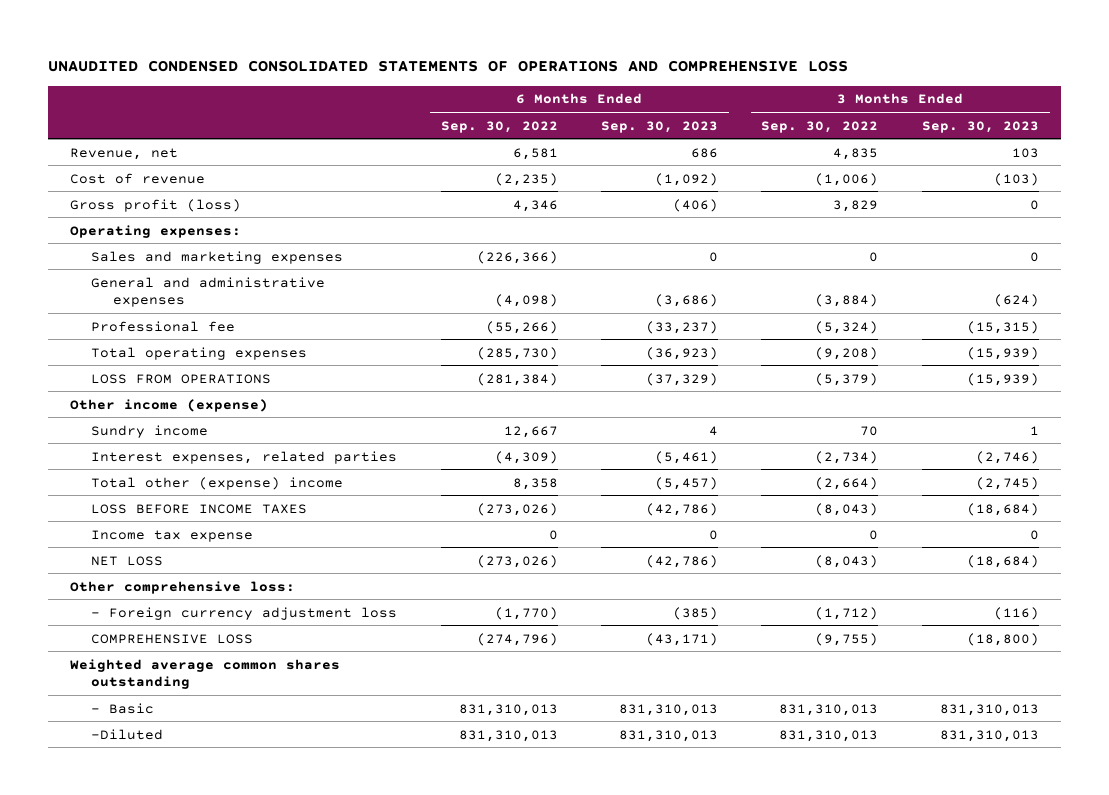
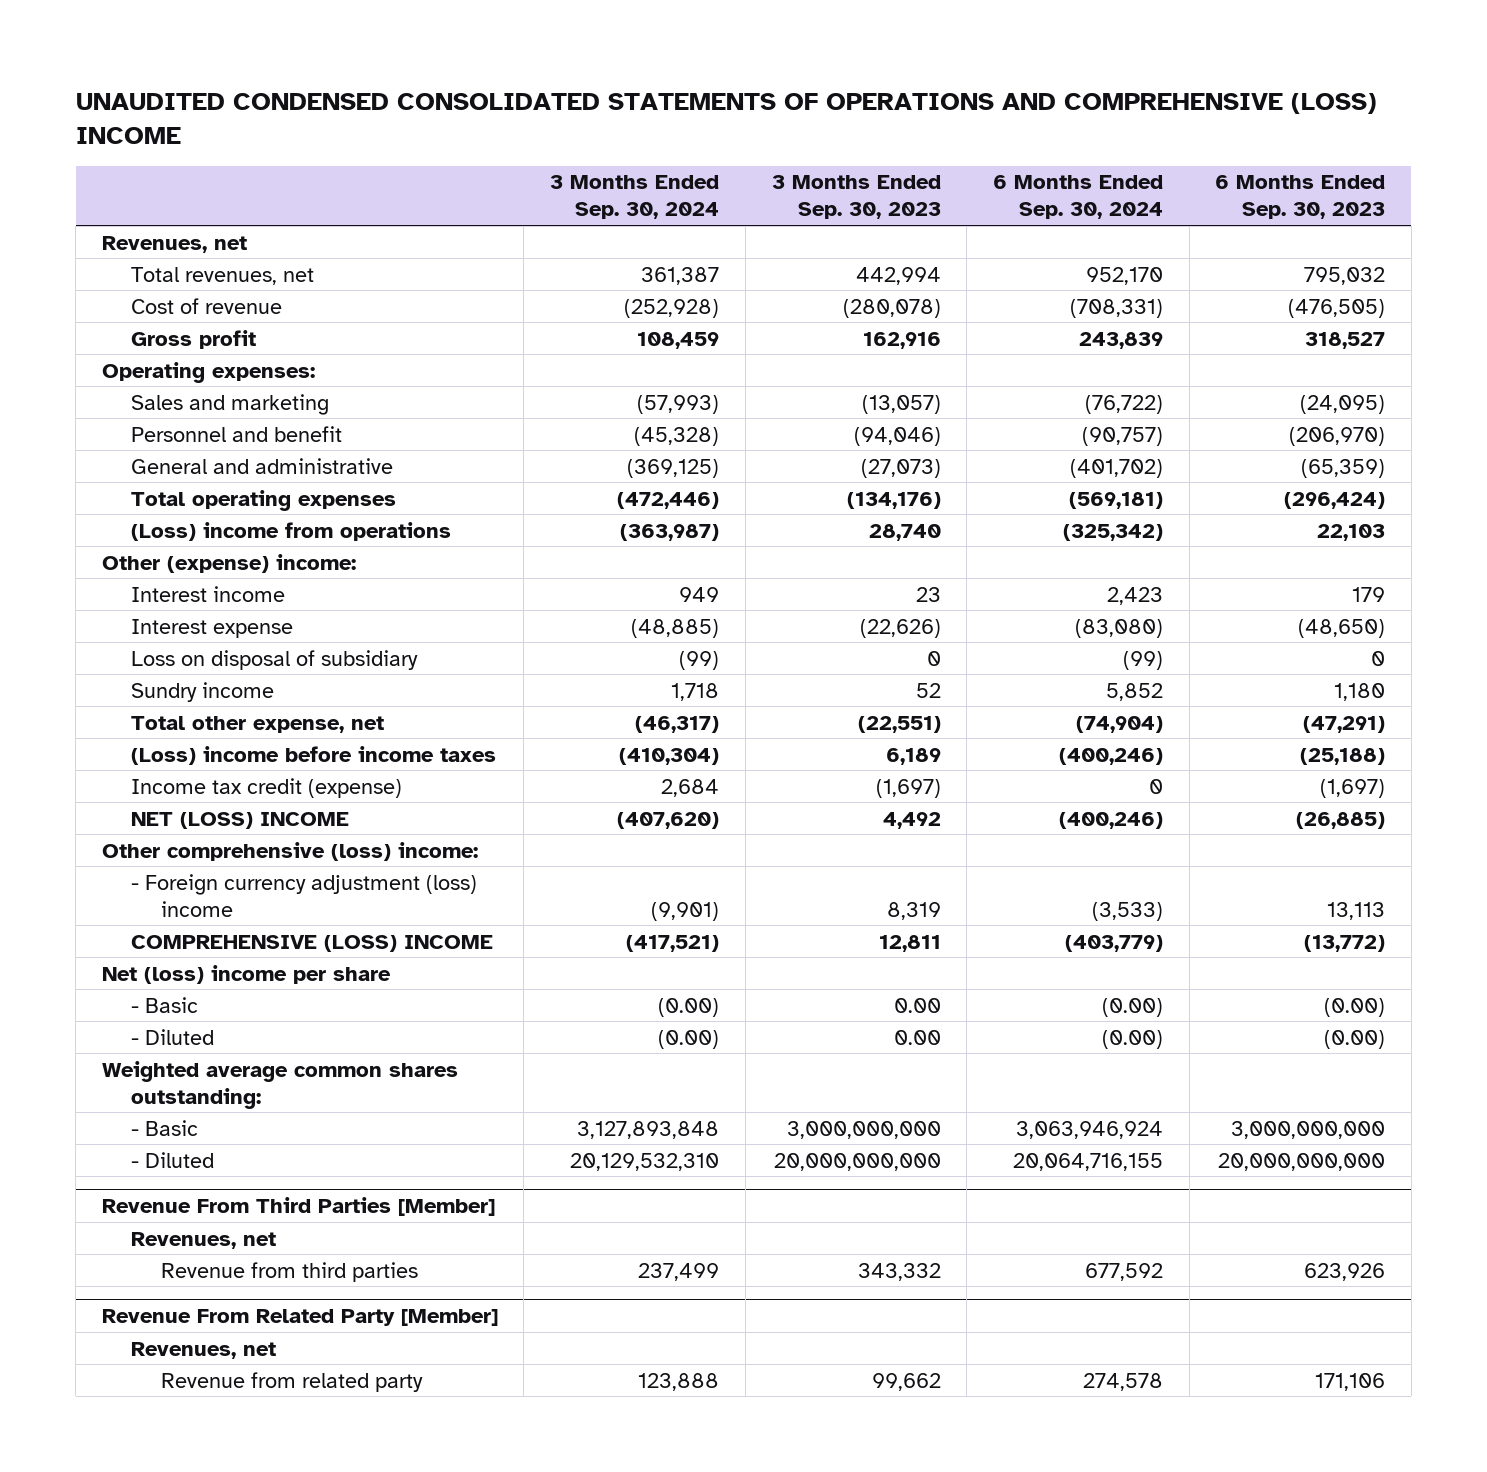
- UNAUDITED CONDENSED CONSOLIDATED STATEMENTS OF OPERATIONS AND COMPREHENSIVE LOSS
+ UNAUDITED CONDENSED CONSOLIDATED STATEMENTS OF OPERATIONS AND COMPREHENSIVE (LOSS) INCOME
- | 6 Months Ended Sep. 30, 2022 | 6 Months Ended Sep. 30, 2023 | 3 Months Ended Sep. 30, 2022 | 3 Months Ended Sep. 30, 2023
+ | 3 Months Ended Sep. 30, 2024 | 3 Months Ended Sep. 30, 2023 | 6 Months Ended Sep. 30, 2024 | 6 Months Ended Sep. 30, 2023
- Revenue, net | 6,581 | 686 | 4,835 | 103
- Cost of revenue | (2,235) | (1,092) | (1,006) | (103)
- Gross profit (loss) | 4,346 | (406) | 3,829 | 0
+ Revenues, net
+ Total revenues, net | 361,387 | 442,994 | 952,170 | 795,032
+ Cost of revenue | (252,928) | (280,078) | (708,331) | (476,505)
+ Gross profit | 108,459 | 162,916 | 243,839 | 318,527
- Sales and marketing expenses | (226,366) | 0 | 0 | 0
- General and administrative expenses | (4,098) | (3,686) | (3,884) | (624)
- Professional fee | (55,266) | (33,237) | (5,324) | (15,315)
- Total operating expenses | (285,730) | (36,923) | (9,208) | (15,939)
- LOSS FROM OPERATIONS | (281,384) | (37,329) | (5,379) | (15,939)
- Other income (expense)
- Sundry income | 12,667 | 4 | 70 | 1
- Interest expenses, related parties | (4,309) | (5,461) | (2,734) | (2,746)
- Total other (expense) income | 8,358 | (5,457) | (2,664) | (2,745)
- LOSS BEFORE INCOME TAXES | (273,026) | (42,786) | (8,043) | (18,684)
- Income tax expense | 0 | 0 | 0 | 0
- NET LOSS | (273,026) | (42,786) | (8,043) | (18,684)
- Other comprehensive loss:
- - Foreign currency adjustment loss | (1,770) | (385) | (1,712) | (116)
- COMPREHENSIVE LOSS | (274,796) | (43,171) | (9,755) | (18,800)
- Weighted average common shares outstanding
- - Basic | 831,310,013 | 831,310,013 | 831,310,013 | 831,310,013
- -Diluted | 831,310,013 | 831,310,013 | 831,310,013 | 831,310,013
+ Sales and marketing | (57,993) | (13,057) | (76,722) | (24,095)
+ Personnel and benefit | (45,328) | (94,046) | (90,757) | (206,970)
+ General and administrative | (369,125) | (27,073) | (401,702) | (65,359)
+ Total operating expenses | (472,446) | (134,176) | (569,181) | (296,424)
+ (Loss) income from operations | (363,987) | 28,740 | (325,342) | 22,103
+ Other (expense) income:
+ Interest income | 949 | 23 | 2,423 | 179
+ Interest expense | (48,885) | (22,626) | (83,080) | (48,650)
+ Loss on disposal of subsidiary | (99) | 0 | (99) | 0
+ Sundry income | 1,718 | 52 | 5,852 | 1,180
+ Total other expense, net | (46,317) | (22,551) | (74,904) | (47,291)
+ (Loss) income before income taxes | (410,304) | 6,189 | (400,246) | (25,188)
+ Income tax credit (expense) | 2,684 | (1,697) | 0 | (1,697)
+ NET (LOSS) INCOME | (407,620) | 4,492 | (400,246) | (26,885)
+ Other comprehensive (loss) income:
+ - Foreign currency adjustment (loss) income | (9,901) | 8,319 | (3,533) | 13,113
+ COMPREHENSIVE (LOSS) INCOME | (417,521) | 12,811 | (403,779) | (13,772)
+ Net (loss) income per share
+ - Basic | (0.00) | 0.00 | (0.00) | (0.00)
+ - Diluted | (0.00) | 0.00 | (0.00) | (0.00)
+ Weighted average common shares outstanding:
+ - Basic | 3,127,893,848 | 3,000,000,000 | 3,063,946,924 | 3,000,000,000
+ - Diluted | 20,129,532,310 | 20,000,000,000 | 20,064,716,155 | 20,000,000,000
+ Revenue From Third Parties [Member]
+ Revenues, net
+ Revenue from third parties | 237,499 | 343,332 | 677,592 | 623,926
+ Revenue From Related Party [Member]
+ Revenues, net
+ Revenue from related party | 123,888 | 99,662 | 274,578 | 171,106

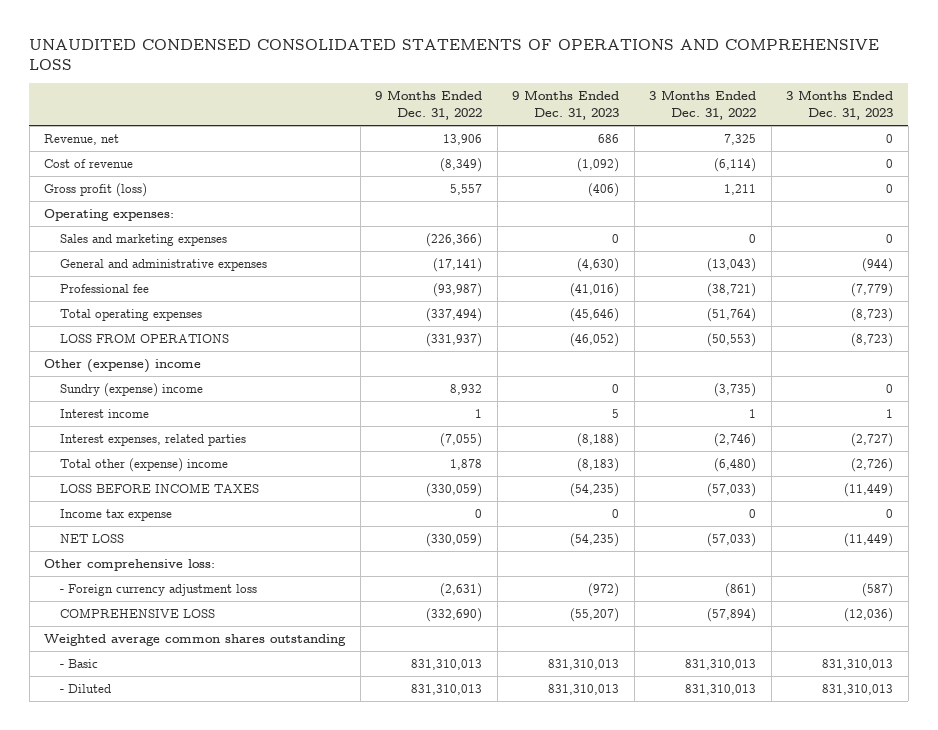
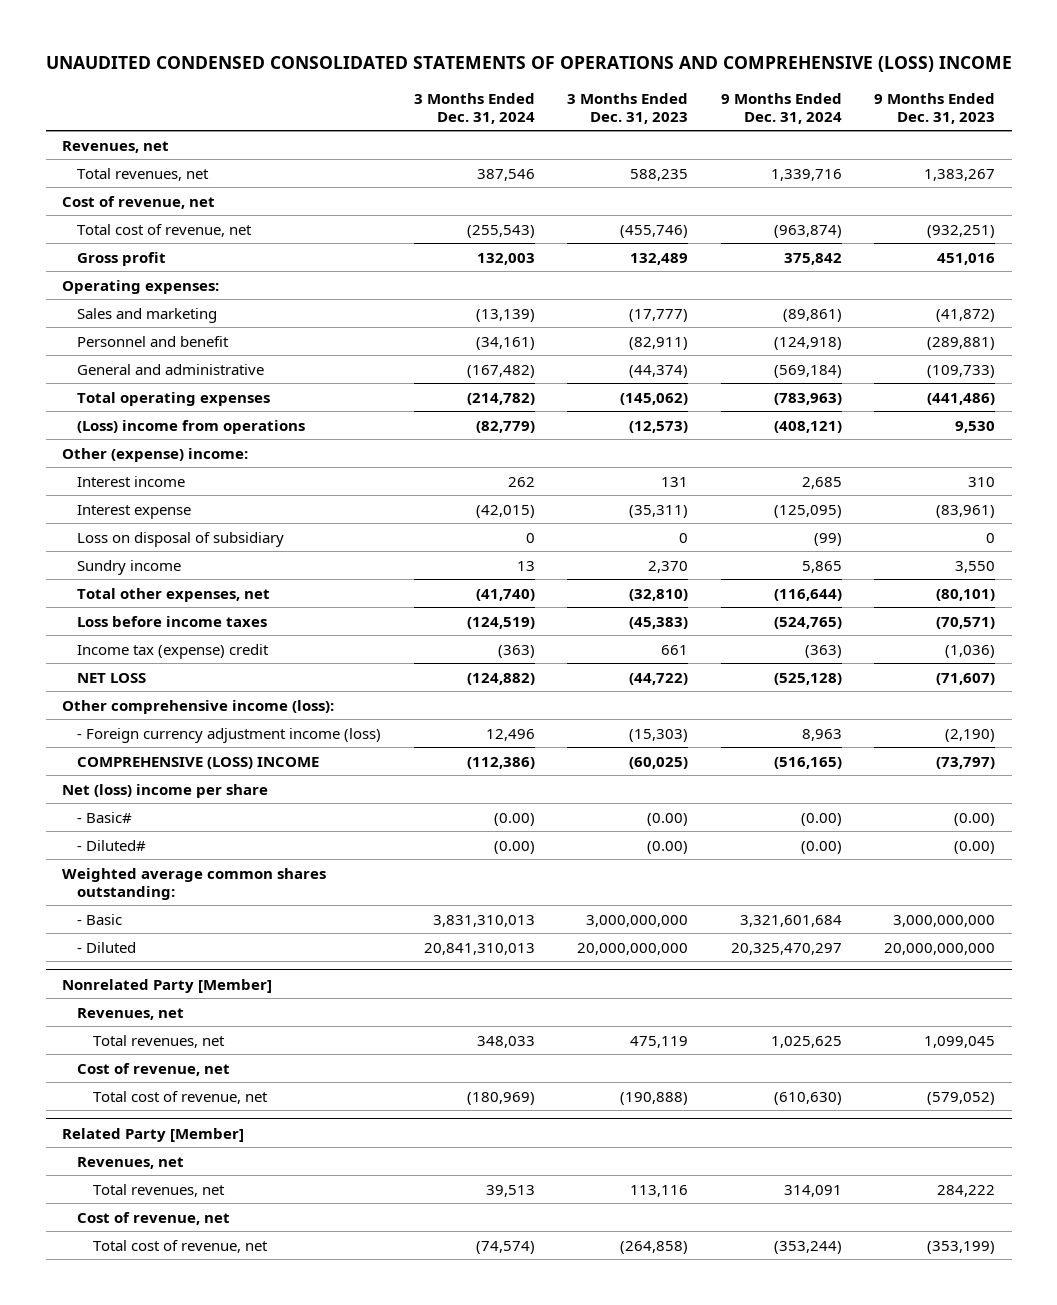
- UNAUDITED CONDENSED CONSOLIDATED STATEMENTS OF OPERATIONS AND COMPREHENSIVE LOSS
+ UNAUDITED CONDENSED CONSOLIDATED STATEMENTS OF OPERATIONS AND COMPREHENSIVE (LOSS) INCOME
- | 9 Months Ended Dec. 31, 2022 | 9 Months Ended Dec. 31, 2023 | 3 Months Ended Dec. 31, 2022 | 3 Months Ended Dec. 31, 2023
+ | 3 Months Ended Dec. 31, 2024 | 3 Months Ended Dec. 31, 2023 | 9 Months Ended Dec. 31, 2024 | 9 Months Ended Dec. 31, 2023
- Revenue, net | 13,906 | 686 | 7,325 | 0
- Cost of revenue | (8,349) | (1,092) | (6,114) | 0
- Gross profit (loss) | 5,557 | (406) | 1,211 | 0
+ Revenues, net
+ Total revenues, net | 387,546 | 588,235 | 1,339,716 | 1,383,267
+ Cost of revenue, net
+ Total cost of revenue, net | (255,543) | (455,746) | (963,874) | (932,251)
+ Gross profit | 132,003 | 132,489 | 375,842 | 451,016
- Sales and marketing expenses | (226,366) | 0 | 0 | 0
- General and administrative expenses | (17,141) | (4,630) | (13,043) | (944)
- Professional fee | (93,987) | (41,016) | (38,721) | (7,779)
- Total operating expenses | (337,494) | (45,646) | (51,764) | (8,723)
- LOSS FROM OPERATIONS | (331,937) | (46,052) | (50,553) | (8,723)
- Other (expense) income
- Sundry (expense) income | 8,932 | 0 | (3,735) | 0
- Interest income | 1 | 5 | 1 | 1
- Interest expenses, related parties | (7,055) | (8,188) | (2,746) | (2,727)
- Total other (expense) income | 1,878 | (8,183) | (6,480) | (2,726)
- LOSS BEFORE INCOME TAXES | (330,059) | (54,235) | (57,033) | (11,449)
- Income tax expense | 0 | 0 | 0 | 0
- NET LOSS | (330,059) | (54,235) | (57,033) | (11,449)
- Other comprehensive loss:
- - Foreign currency adjustment loss | (2,631) | (972) | (861) | (587)
- COMPREHENSIVE LOSS | (332,690) | (55,207) | (57,894) | (12,036)
- Weighted average common shares outstanding
- - Basic | 831,310,013 | 831,310,013 | 831,310,013 | 831,310,013
- - Diluted | 831,310,013 | 831,310,013 | 831,310,013 | 831,310,013
+ Sales and marketing | (13,139) | (17,777) | (89,861) | (41,872)
+ Personnel and benefit | (34,161) | (82,911) | (124,918) | (289,881)
+ General and administrative | (167,482) | (44,374) | (569,184) | (109,733)
+ Total operating expenses | (214,782) | (145,062) | (783,963) | (441,486)
+ (Loss) income from operations | (82,779) | (12,573) | (408,121) | 9,530
+ Other (expense) income:
+ Interest income | 262 | 131 | 2,685 | 310
+ Interest expense | (42,015) | (35,311) | (125,095) | (83,961)
+ Loss on disposal of subsidiary | 0 | 0 | (99) | 0
+ Sundry income | 13 | 2,370 | 5,865 | 3,550
+ Total other expenses, net | (41,740) | (32,810) | (116,644) | (80,101)
+ Loss before income taxes | (124,519) | (45,383) | (524,765) | (70,571)
+ Income tax (expense) credit | (363) | 661 | (363) | (1,036)
+ NET LOSS | (124,882) | (44,722) | (525,128) | (71,607)
+ Other comprehensive income (loss):
+ - Foreign currency adjustment income (loss) | 12,496 | (15,303) | 8,963 | (2,190)
+ COMPREHENSIVE (LOSS) INCOME | (112,386) | (60,025) | (516,165) | (73,797)
+ Net (loss) income per share
+ - Basic# | (0.00) | (0.00) | (0.00) | (0.00)
+ - Diluted# | (0.00) | (0.00) | (0.00) | (0.00)
+ Weighted average common shares outstanding:
+ - Basic | 3,831,310,013 | 3,000,000,000 | 3,321,601,684 | 3,000,000,000
+ - Diluted | 20,841,310,013 | 20,000,000,000 | 20,325,470,297 | 20,000,000,000
+ Nonrelated Party [Member]
+ Revenues, net
+ Total revenues, net | 348,033 | 475,119 | 1,025,625 | 1,099,045
+ Cost of revenue, net
+ Total cost of revenue, net | (180,969) | (190,888) | (610,630) | (579,052)
+ Related Party [Member]
+ Revenues, net
+ Total revenues, net | 39,513 | 113,116 | 314,091 | 284,222
+ Cost of revenue, net
+ Total cost of revenue, net | (74,574) | (264,858) | (353,244) | (353,199)

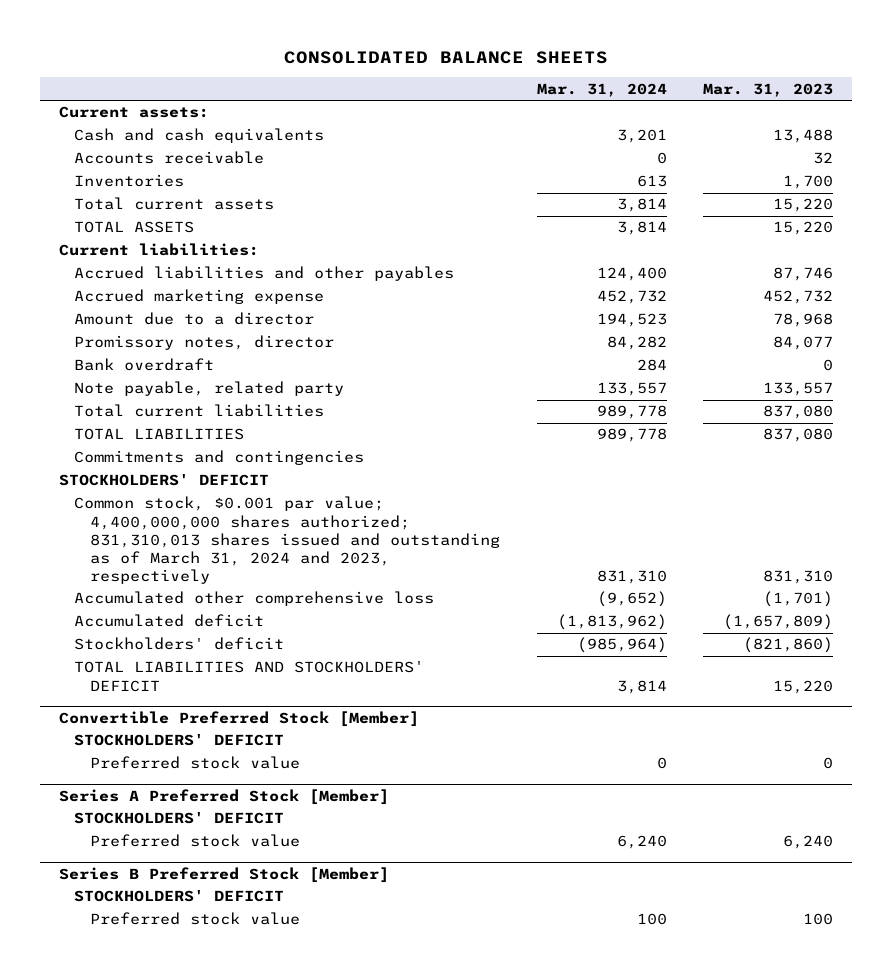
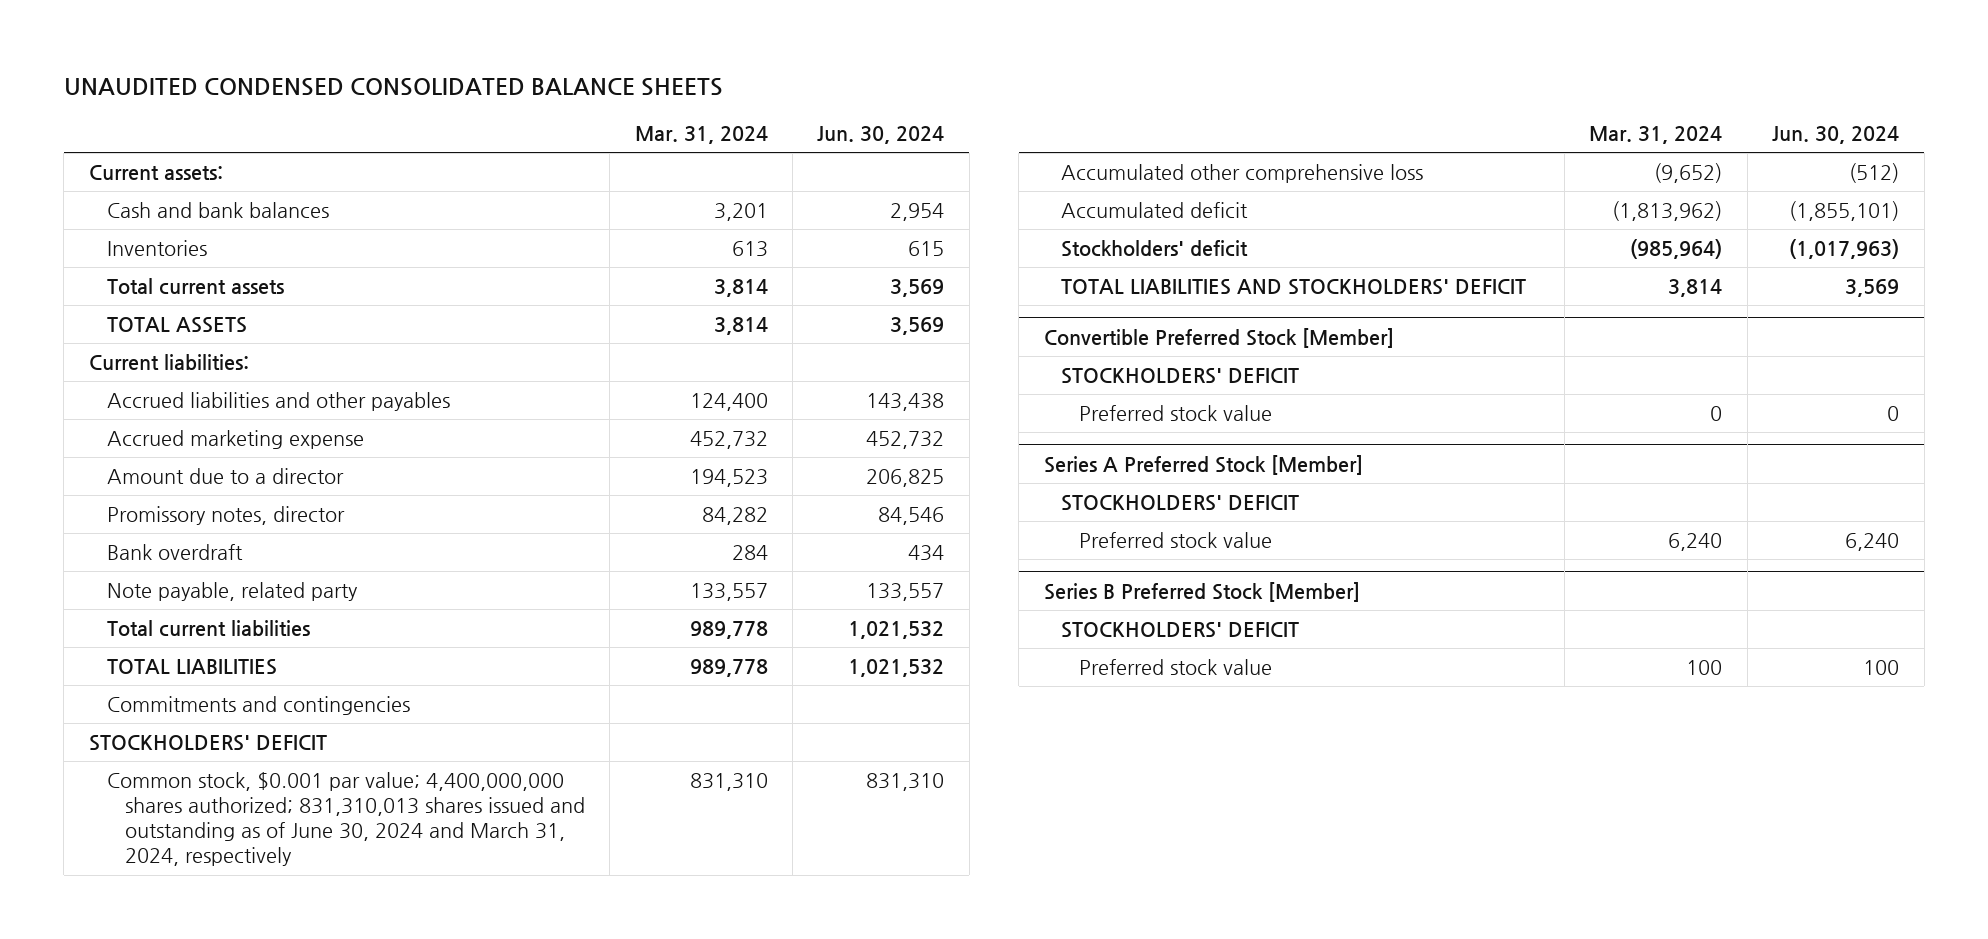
- CONSOLIDATED BALANCE SHEETS
+ UNAUDITED CONDENSED CONSOLIDATED BALANCE SHEETS
- | Mar. 31, 2024 | Mar. 31, 2023
+ | Mar. 31, 2024 | Jun. 30, 2024
- Cash and cash equivalents | 3,201 | 13,488
- Accounts receivable | 0 | 32
+ Cash and bank balances | 3,201 | 2,954
- Common stock, $0.001 par value; 4,400,000,000 shares authorized; 831,310,013 shares issued and outstanding as of March 31, 2024 and 2023, respectively | 831,310 | 831,310
+ Common stock, $0.001 par value; 4,400,000,000 shares authorized; 831,310,013 shares issued and outstanding as of June 30, 2024 and March 31, 2024, respectively | 831,310 | 831,310

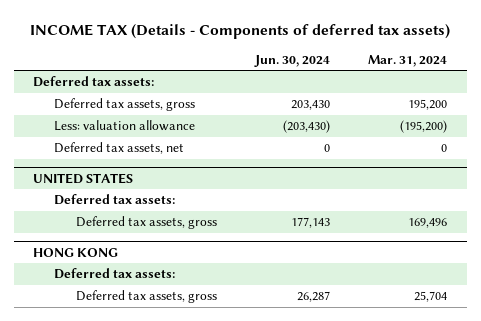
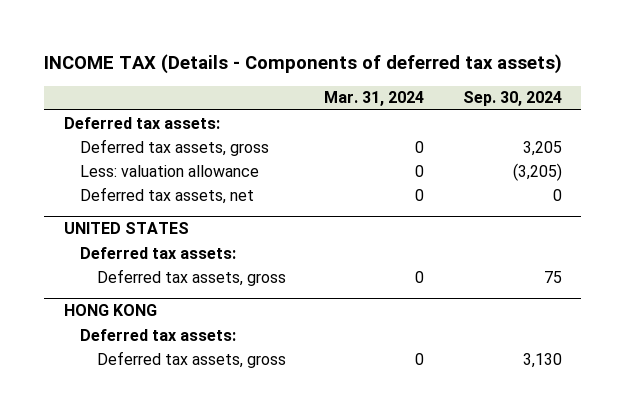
- | Jun. 30, 2024 | Mar. 31, 2024
+ | Mar. 31, 2024 | Sep. 30, 2024
- Deferred tax assets, gross | 203,430 | 195,200
- Less: valuation allowance | (203,430) | (195,200)
+ Deferred tax assets, gross | 0 | 3,205
+ Less: valuation allowance | 0 | (3,205)
@ UNITED STATES
- Deferred tax assets, gross | 177,143 | 169,496
+ Deferred tax assets, gross | 0 | 75
@ HONG KONG
- Deferred tax assets, gross | 26,287 | 25,704
+ Deferred tax assets, gross | 0 | 3,130

